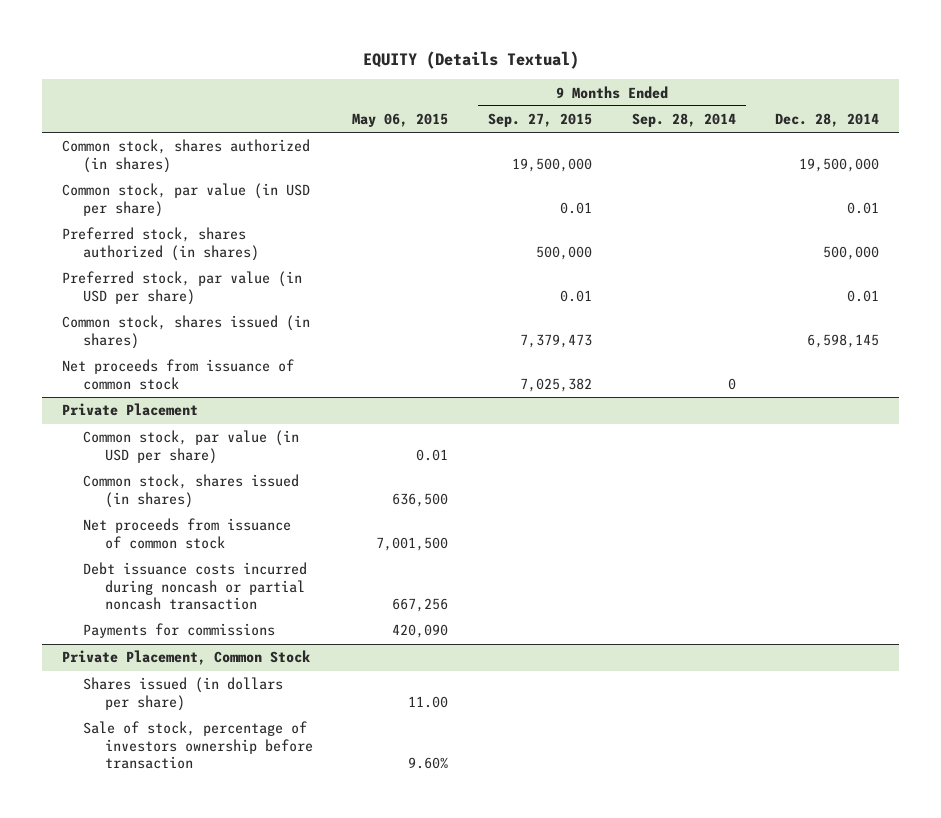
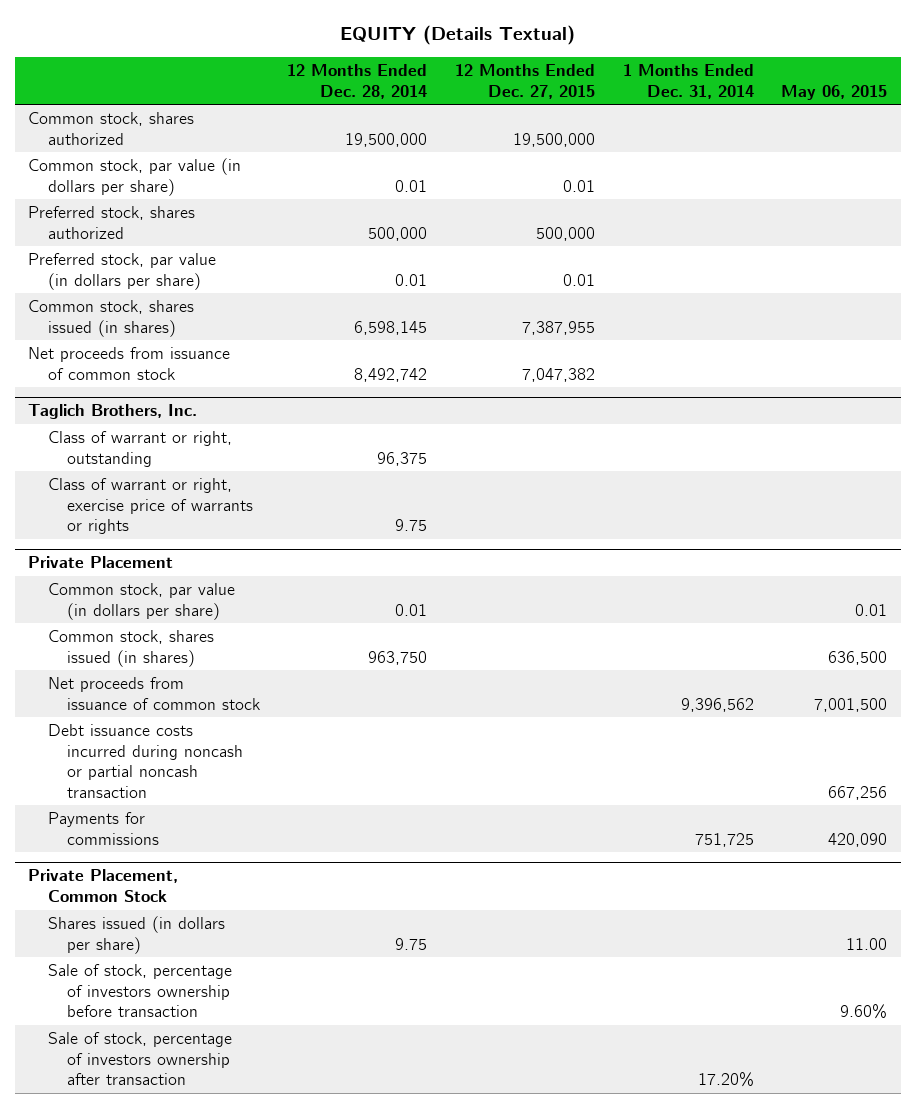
- | May 06, 2015 | 9 Months Ended Sep. 27, 2015 | 9 Months Ended Sep. 28, 2014 | Dec. 28, 2014
+ | 12 Months Ended Dec. 28, 2014 | 12 Months Ended Dec. 27, 2015 | 1 Months Ended Dec. 31, 2014 | May 06, 2015
- Common stock, shares authorized (in shares) | | 19,500,000 | | 19,500,000
- Common stock, par value (in USD per share) | | 0.01 | | 0.01
- Preferred stock, shares authorized (in shares) | | 500,000 | | 500,000
- Preferred stock, par value (in USD per share) | | 0.01 | | 0.01
+ Common stock, shares authorized | 19,500,000 | 19,500,000 | |
+ Common stock, par value (in dollars per share) | 0.01 | 0.01 | |
+ Preferred stock, shares authorized | 500,000 | 500,000 | |
+ Preferred stock, par value (in dollars per share) | 0.01 | 0.01 | |
+ Taglich Brothers, Inc.
+ Class of warrant or right, outstanding | 96,375 | | |
+ Class of warrant or right, exercise price of warrants or rights | 9.75 | | |
@ Private Placement
- Common stock, par value (in USD per share) | 0.01 | | |
+ Common stock, par value (in dollars per share) | 0.01 | | | 0.01
@ Private Placement, Common Stock
+ Sale of stock, percentage of investors ownership after transaction | | | 17.20% |

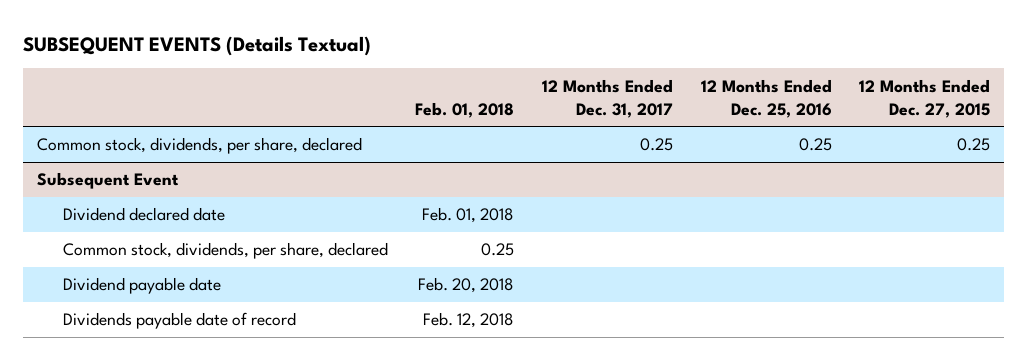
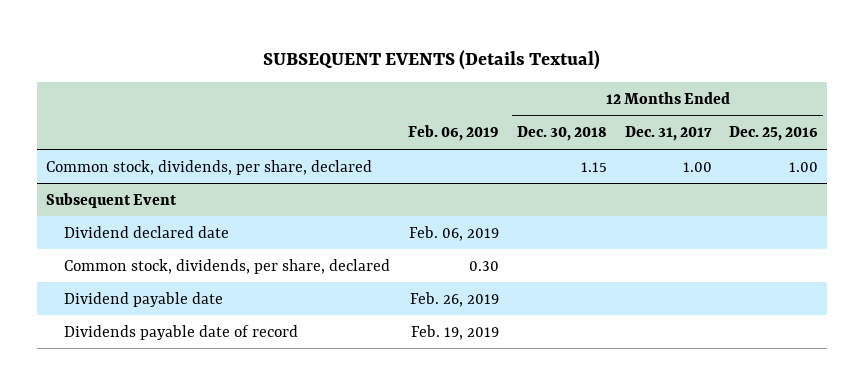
- | Feb. 01, 2018 | 12 Months Ended Dec. 31, 2017 | 12 Months Ended Dec. 25, 2016 | 12 Months Ended Dec. 27, 2015
+ | Feb. 06, 2019 | 12 Months Ended Dec. 30, 2018 | 12 Months Ended Dec. 31, 2017 | 12 Months Ended Dec. 25, 2016
- Common stock, dividends, per share, declared | | 0.25 | 0.25 | 0.25
+ Common stock, dividends, per share, declared | | 1.15 | 1.00 | 1.00

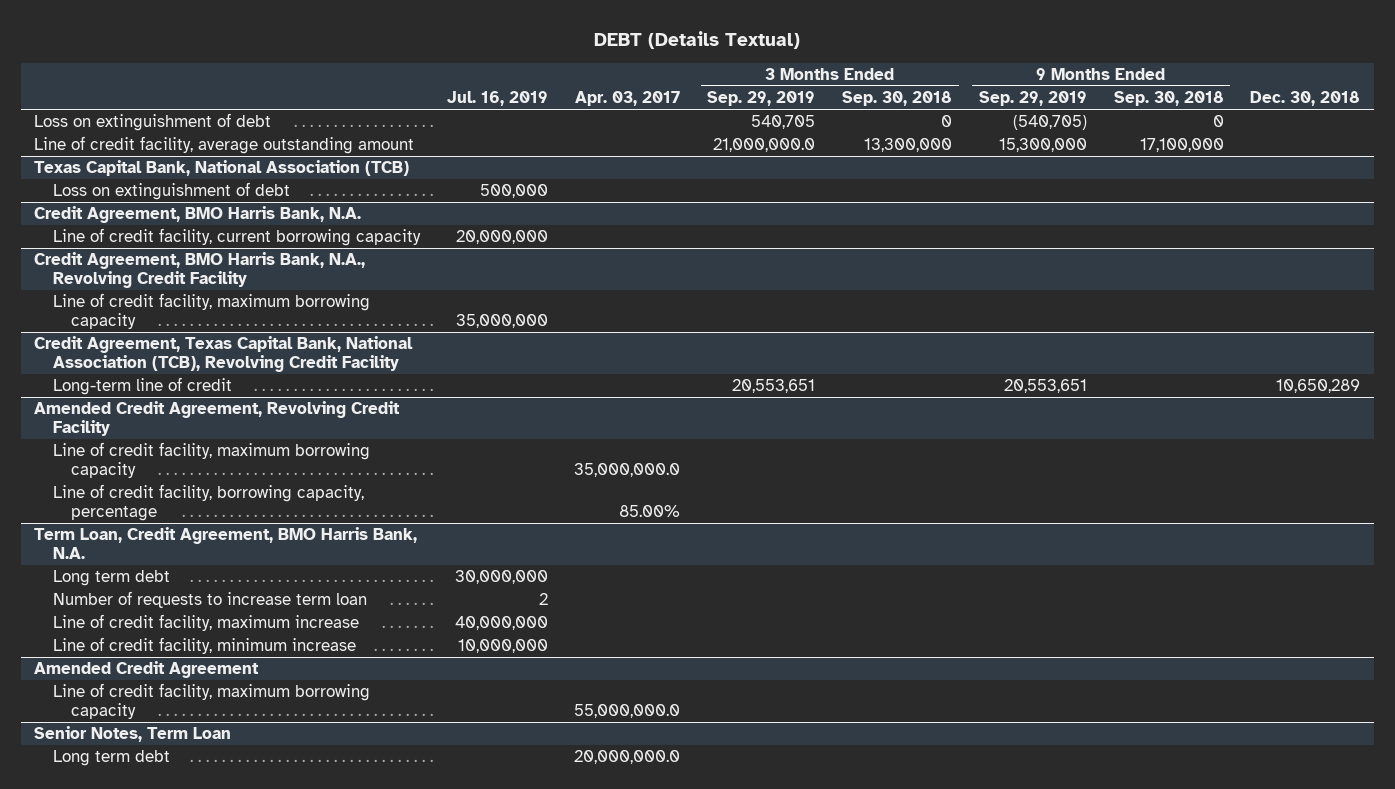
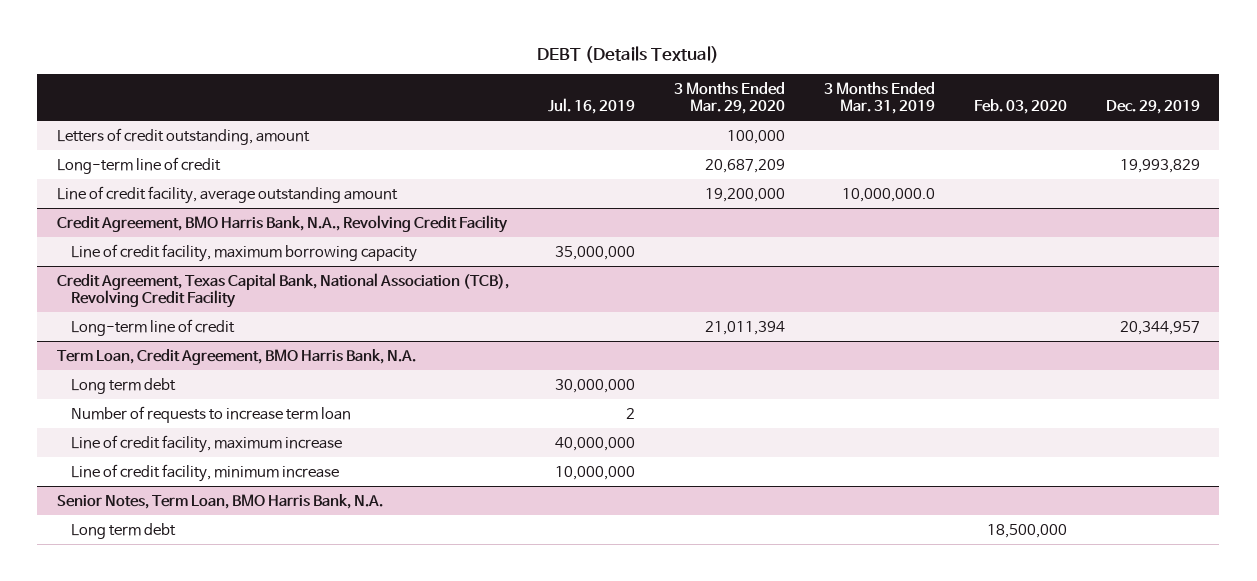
- | Jul. 16, 2019 | Apr. 03, 2017 | 3 Months Ended Sep. 29, 2019 | 3 Months Ended Sep. 30, 2018 | 9 Months Ended Sep. 29, 2019 | 9 Months Ended Sep. 30, 2018 | Dec. 30, 2018
+ | Jul. 16, 2019 | 3 Months Ended Mar. 29, 2020 | 3 Months Ended Mar. 31, 2019 | Feb. 03, 2020 | Dec. 29, 2019
- Loss on extinguishment of debt | | | 540,705 | 0 | (540,705) | 0 |
+ Letters of credit outstanding, amount | | 100,000 | | |
+ Long-term line of credit | | 20,687,209 | | | 19,993,829
- Texas Capital Bank, National Association (TCB)
- Loss on extinguishment of debt | 500,000 | | | | | |
- Credit Agreement, BMO Harris Bank, N.A.
- Line of credit facility, current borrowing capacity | 20,000,000 | | | | | |
- Amended Credit Agreement, Revolving Credit Facility
- Line of credit facility, maximum borrowing capacity | | 35,000,000.0 | | | | |
- Line of credit facility, borrowing capacity, percentage | | 85.00% | | | | |
- Amended Credit Agreement
- Line of credit facility, maximum borrowing capacity | | 55,000,000.0 | | | | |
- Senior Notes, Term Loan
+ Senior Notes, Term Loan, BMO Harris Bank, N.A.

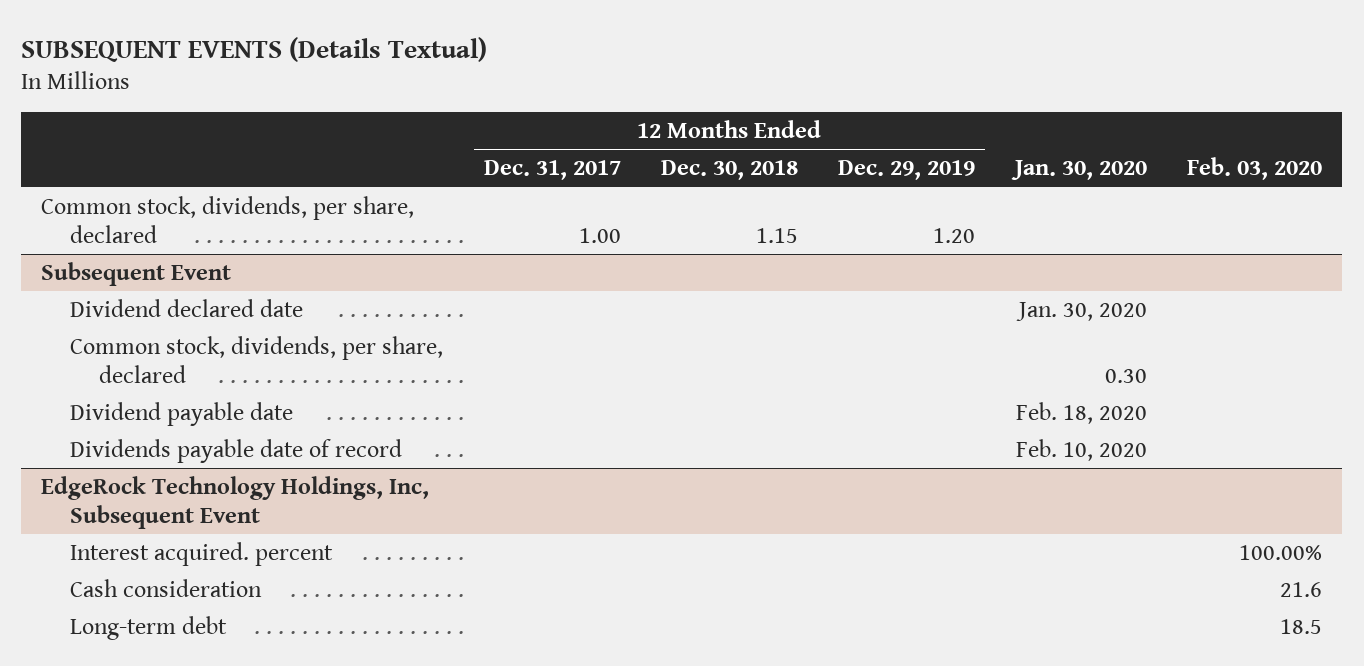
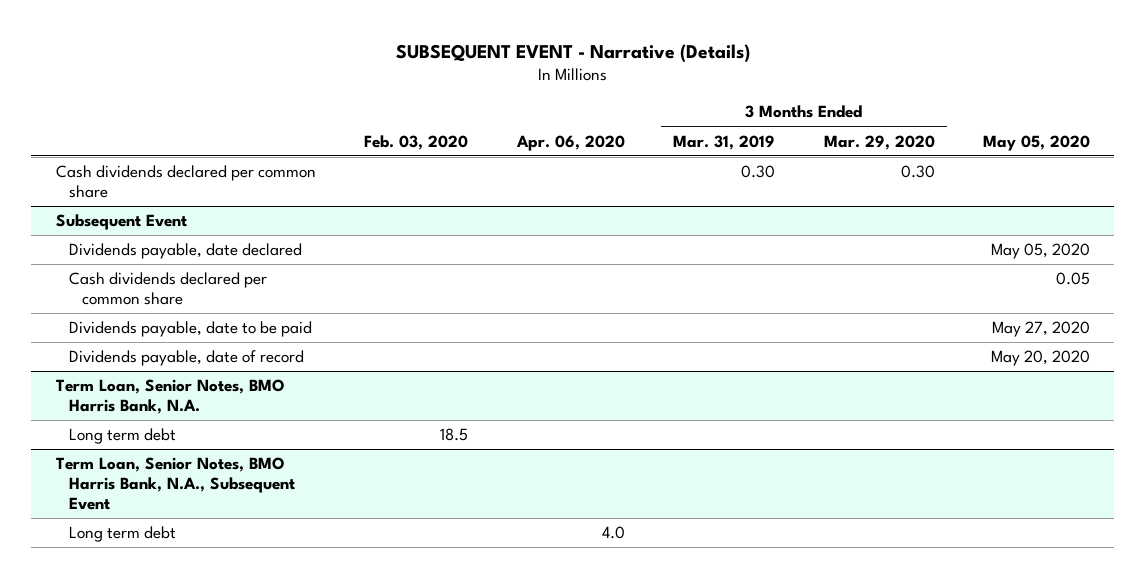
- SUBSEQUENT EVENTS (Details Textual)
+ SUBSEQUENT EVENT - Narrative (Details)
- | 12 Months Ended Dec. 31, 2017 | 12 Months Ended Dec. 30, 2018 | 12 Months Ended Dec. 29, 2019 | Jan. 30, 2020 | Feb. 03, 2020
+ | Feb. 03, 2020 | Apr. 06, 2020 | 3 Months Ended Mar. 31, 2019 | 3 Months Ended Mar. 29, 2020 | May 05, 2020
- Common stock, dividends, per share, declared | 1.00 | 1.15 | 1.20 | |
+ Cash dividends declared per common share | | | 0.30 | 0.30 |
@ Subsequent Event
- Dividend declared date | | | | Jan. 30, 2020 |
- Common stock, dividends, per share, declared | | | | 0.30 |
- Dividend payable date | | | | Feb. 18, 2020 |
- Dividends payable date of record | | | | Feb. 10, 2020 |
- EdgeRock Technology Holdings, Inc, Subsequent Event
- Interest acquired. percent | | | | | 100.00%
- Cash consideration | | | | | 21.6
- Long-term debt | | | | | 18.5
@ Subsequent Event
+ Dividends payable, date declared | | | | | May 05, 2020
+ Cash dividends declared per common share | | | | | 0.05
+ Dividends payable, date to be paid | | | | | May 27, 2020
+ Dividends payable, date of record | | | | | May 20, 2020
+ Term Loan, Senior Notes, BMO Harris Bank, N.A.
+ Long term debt | 18.5 | | | |
+ Term Loan, Senior Notes, BMO Harris Bank, N.A., Subsequent Event
+ Long term debt | | 4.0 | | |

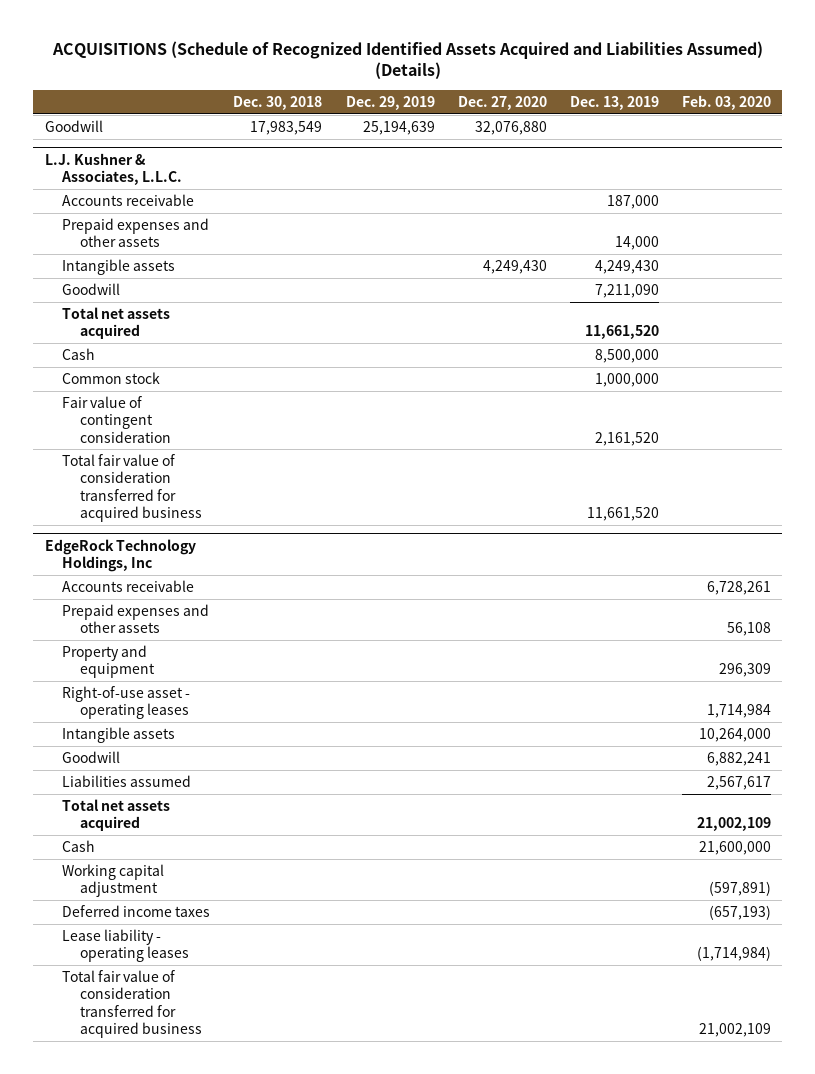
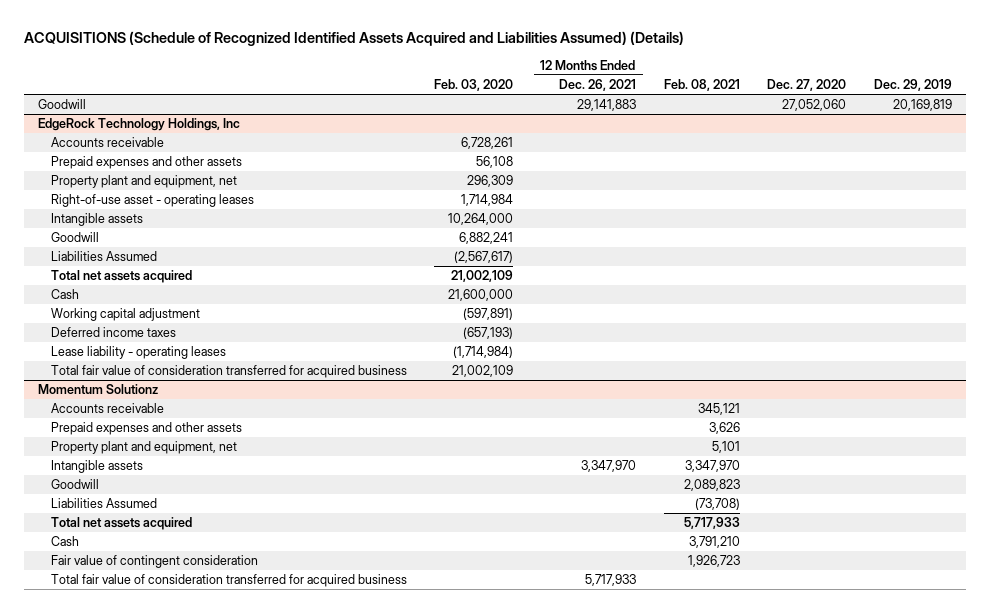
- | Dec. 30, 2018 | Dec. 29, 2019 | Dec. 27, 2020 | Dec. 13, 2019 | Feb. 03, 2020
+ | Feb. 03, 2020 | 12 Months Ended Dec. 26, 2021 | Feb. 08, 2021 | Dec. 27, 2020 | Dec. 29, 2019
- Goodwill | 17,983,549 | 25,194,639 | 32,076,880 | |
- L.J. Kushner & Associates, L.L.C.
- Accounts receivable | | | | 187,000 |
- Prepaid expenses and other assets | | | | 14,000 |
- Intangible assets | | | 4,249,430 | 4,249,430 |
- Goodwill | | | | 7,211,090 |
- Total net assets acquired | | | | 11,661,520 |
- Cash | | | | 8,500,000 |
- Common stock | | | | 1,000,000 |
- Fair value of contingent consideration | | | | 2,161,520 |
- Total fair value of consideration transferred for acquired business | | | | 11,661,520 |
+ Goodwill | | 29,141,883 | | 27,052,060 | 20,169,819
@ EdgeRock Technology Holdings, Inc
- Property and equipment | | | | | 296,309
+ Property plant and equipment, net | 296,309 | | | |
- Liabilities assumed | | | | | 2,567,617
+ Liabilities Assumed | (2,567,617) | | | |
+ Momentum Solutionz
+ Accounts receivable | | | 345,121 | |
+ Prepaid expenses and other assets | | | 3,626 | |
+ Property plant and equipment, net | | | 5,101 | |
+ Intangible assets | | 3,347,970 | 3,347,970 | |
+ Goodwill | | | 2,089,823 | |
+ Liabilities Assumed | | | (73,708) | |
+ Total net assets acquired | | | 5,717,933 | |
+ Cash | | | 3,791,210 | |
+ Fair value of contingent consideration | | | 1,926,723 | |
+ Total fair value of consideration transferred for acquired business | | 5,717,933 | | |

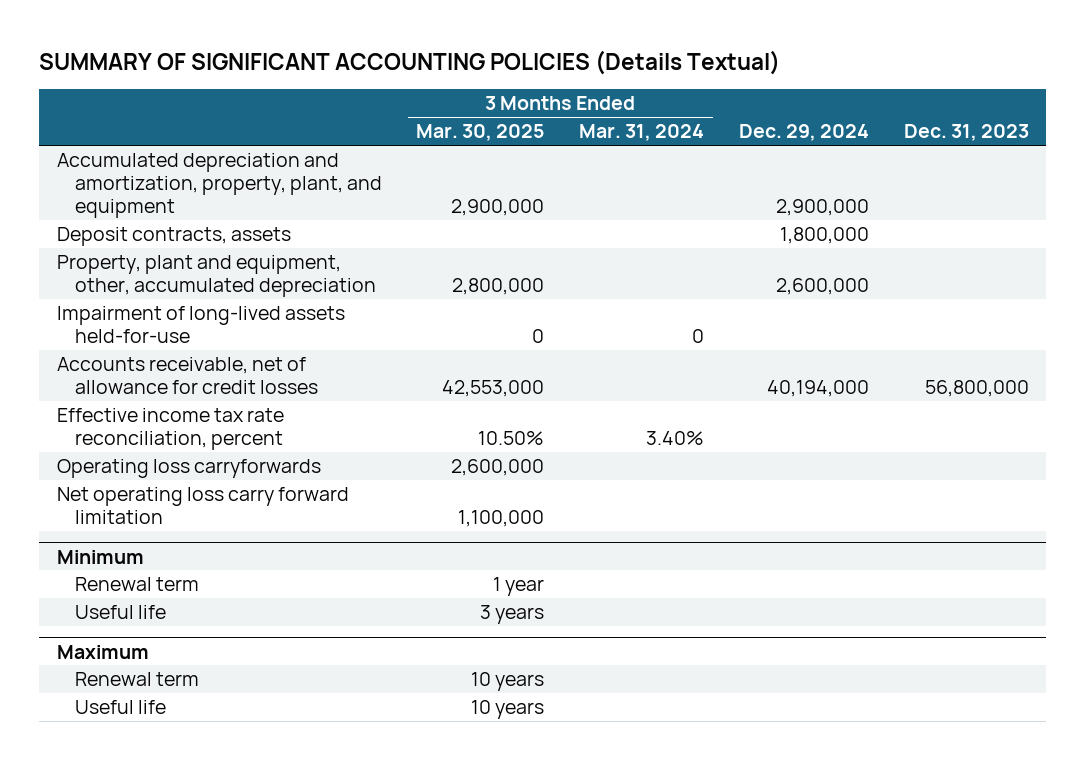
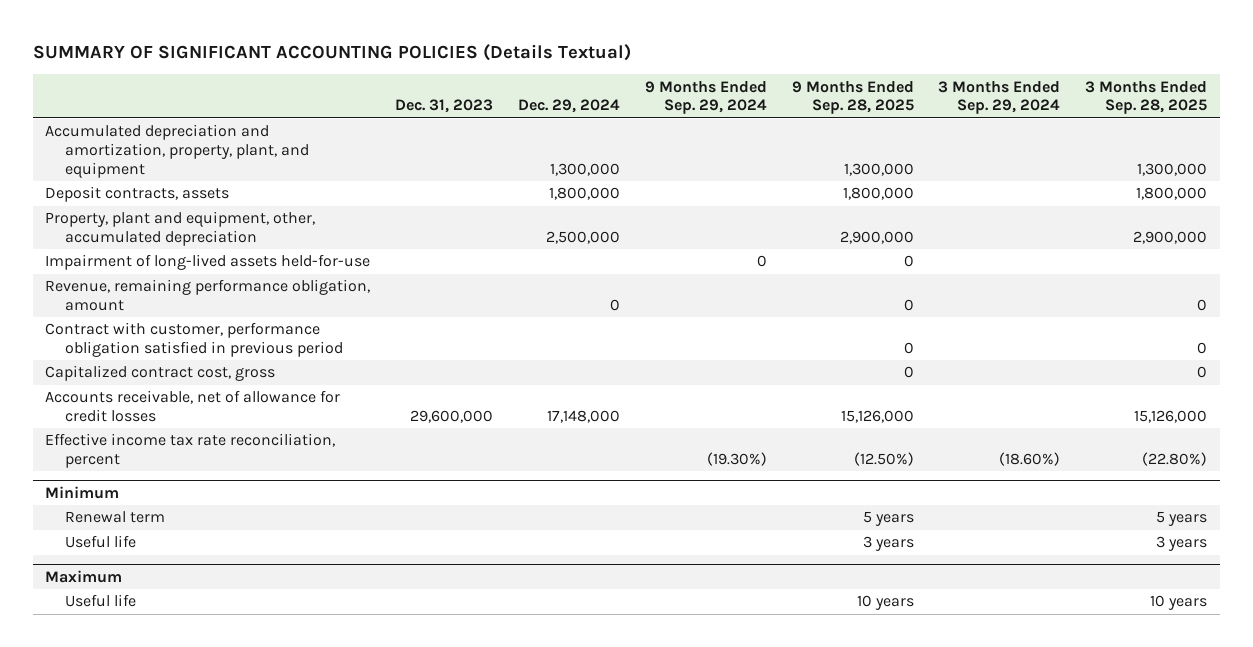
- | 3 Months Ended Mar. 30, 2025 | 3 Months Ended Mar. 31, 2024 | Dec. 29, 2024 | Dec. 31, 2023
+ | Dec. 31, 2023 | Dec. 29, 2024 | 9 Months Ended Sep. 29, 2024 | 9 Months Ended Sep. 28, 2025 | 3 Months Ended Sep. 29, 2024 | 3 Months Ended Sep. 28, 2025
- Accumulated depreciation and amortization, property, plant, and equipment | 2,900,000 | | 2,900,000 |
+ Accumulated depreciation and amortization, property, plant, and equipment | | 1,300,000 | | 1,300,000 | | 1,300,000
- Property, plant and equipment, other, accumulated depreciation | 2,800,000 | | 2,600,000 |
+ Property, plant and equipment, other, accumulated depreciation | | 2,500,000 | | 2,900,000 | | 2,900,000
- Accounts receivable, net of allowance for credit losses | 42,553,000 | | 40,194,000 | 56,800,000
+ Revenue, remaining performance obligation, amount | | 0 | | 0 | | 0
+ Contract with customer, performance obligation satisfied in previous period | | | | 0 | | 0
+ Capitalized contract cost, gross | | | | 0 | | 0
+ Accounts receivable, net of allowance for credit losses | 29,600,000 | 17,148,000 | | 15,126,000 | | 15,126,000
- Operating loss carryforwards | 2,600,000 | | |
- Net operating loss carry forward limitation | 1,100,000 | | |
@ Maximum
- Renewal term | 10 years | | |

